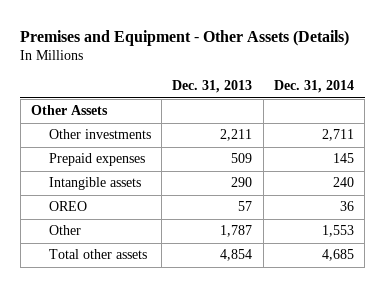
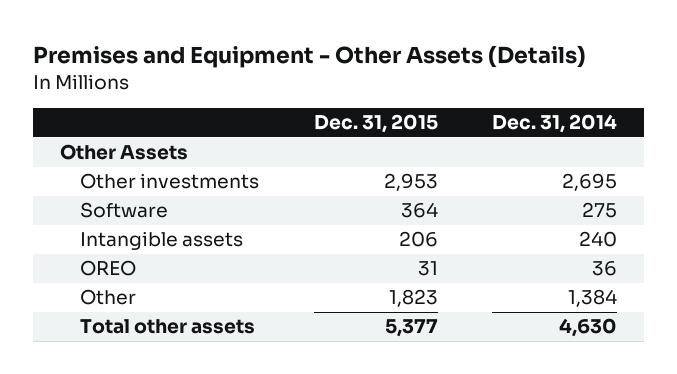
- | Dec. 31, 2013 | Dec. 31, 2014
+ | Dec. 31, 2015 | Dec. 31, 2014
- Other investments | 2,211 | 2,711
- Prepaid expenses | 509 | 145
+ Other investments | 2,953 | 2,695
+ Software | 364 | 275
- Other | 1,787 | 1,553
- Total other assets | 4,854 | 4,685
+ Other | 1,823 | 1,384
+ Total other assets | 5,377 | 4,630

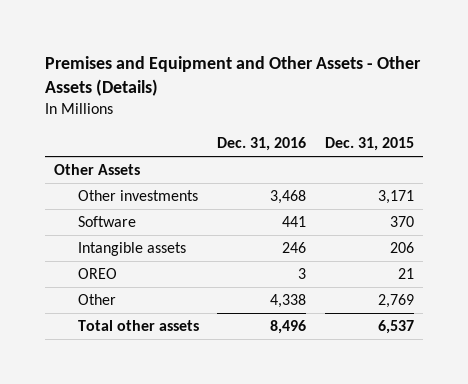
- Premises and Equipment - Other Assets (Details)
+ Premises and Equipment and Other Assets - Other Assets (Details)
- | Dec. 31, 2015 | Dec. 31, 2014
+ | Dec. 31, 2016 | Dec. 31, 2015
- Other investments | 2,953 | 2,695
- Software | 364 | 275
+ Other investments | 3,468 | 3,171
+ Software | 441 | 370
- OREO | 31 | 36
- Other | 1,823 | 1,384
- Total other assets | 5,377 | 4,630
+ OREO | 3 | 21
+ Other | 4,338 | 2,769
+ Total other assets | 8,496 | 6,537

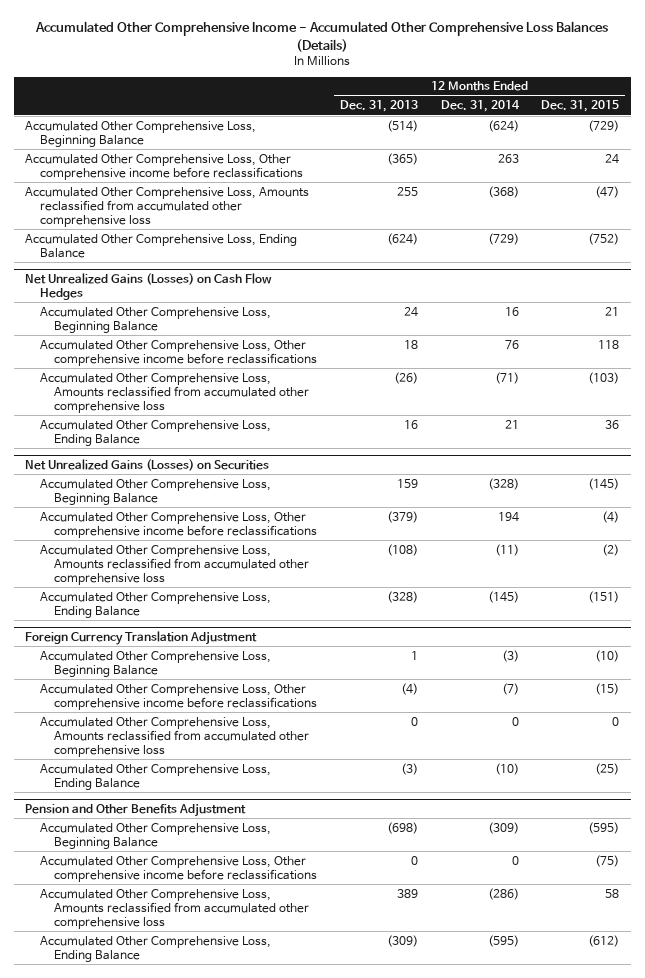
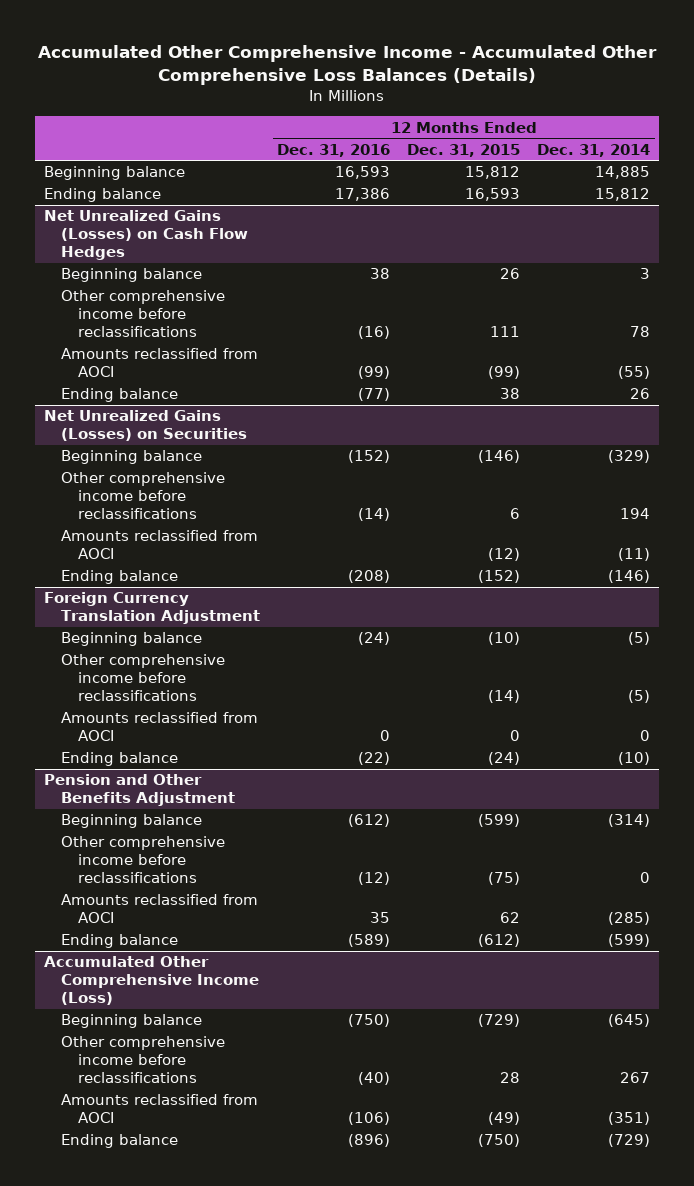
- | 12 Months Ended Dec. 31, 2013 | 12 Months Ended Dec. 31, 2014 | 12 Months Ended Dec. 31, 2015
+ | 12 Months Ended Dec. 31, 2016 | 12 Months Ended Dec. 31, 2015 | 12 Months Ended Dec. 31, 2014
- Accumulated Other Comprehensive Loss, Beginning Balance | (514) | (624) | (729)
- Accumulated Other Comprehensive Loss, Other comprehensive income before reclassifications | (365) | 263 | 24
- Accumulated Other Comprehensive Loss, Amounts reclassified from accumulated other comprehensive loss | 255 | (368) | (47)
- Accumulated Other Comprehensive Loss, Ending Balance | (624) | (729) | (752)
+ Beginning balance | 16,593 | 15,812 | 14,885
+ Ending balance | 17,386 | 16,593 | 15,812
@ Net Unrealized Gains (Losses) on Cash Flow Hedges
- Accumulated Other Comprehensive Loss, Beginning Balance | 24 | 16 | 21
- Accumulated Other Comprehensive Loss, Other comprehensive income before reclassifications | 18 | 76 | 118
- Accumulated Other Comprehensive Loss, Amounts reclassified from accumulated other comprehensive loss | (26) | (71) | (103)
- Accumulated Other Comprehensive Loss, Ending Balance | 16 | 21 | 36
+ Beginning balance | 38 | 26 | 3
+ Other comprehensive income before reclassifications | (16) | 111 | 78
+ Amounts reclassified from AOCI | (99) | (99) | (55)
+ Ending balance | (77) | 38 | 26
@ Net Unrealized Gains (Losses) on Securities
- Accumulated Other Comprehensive Loss, Beginning Balance | 159 | (328) | (145)
- Accumulated Other Comprehensive Loss, Other comprehensive income before reclassifications | (379) | 194 | (4)
- Accumulated Other Comprehensive Loss, Amounts reclassified from accumulated other comprehensive loss | (108) | (11) | (2)
- Accumulated Other Comprehensive Loss, Ending Balance | (328) | (145) | (151)
+ Beginning balance | (152) | (146) | (329)
+ Other comprehensive income before reclassifications | (14) | 6 | 194
+ Amounts reclassified from AOCI | | (12) | (11)
+ Ending balance | (208) | (152) | (146)
@ Foreign Currency Translation Adjustment
- Accumulated Other Comprehensive Loss, Beginning Balance | 1 | (3) | (10)
- Accumulated Other Comprehensive Loss, Other comprehensive income before reclassifications | (4) | (7) | (15)
- Accumulated Other Comprehensive Loss, Amounts reclassified from accumulated other comprehensive loss | 0 | 0 | 0
- Accumulated Other Comprehensive Loss, Ending Balance | (3) | (10) | (25)
+ Beginning balance | (24) | (10) | (5)
+ Other comprehensive income before reclassifications | | (14) | (5)
+ Amounts reclassified from AOCI | 0 | 0 | 0
+ Ending balance | (22) | (24) | (10)
@ Pension and Other Benefits Adjustment
- Accumulated Other Comprehensive Loss, Beginning Balance | (698) | (309) | (595)
- Accumulated Other Comprehensive Loss, Other comprehensive income before reclassifications | 0 | 0 | (75)
- Accumulated Other Comprehensive Loss, Amounts reclassified from accumulated other comprehensive loss | 389 | (286) | 58
- Accumulated Other Comprehensive Loss, Ending Balance | (309) | (595) | (612)
+ Beginning balance | (612) | (599) | (314)
+ Other comprehensive income before reclassifications | (12) | (75) | 0
+ Amounts reclassified from AOCI | 35 | 62 | (285)
+ Ending balance | (589) | (612) | (599)
+ Accumulated Other Comprehensive Income (Loss)
+ Beginning balance | (750) | (729) | (645)
+ Other comprehensive income before reclassifications | (40) | 28 | 267
+ Amounts reclassified from AOCI | (106) | (49) | (351)
+ Ending balance | (896) | (750) | (729)

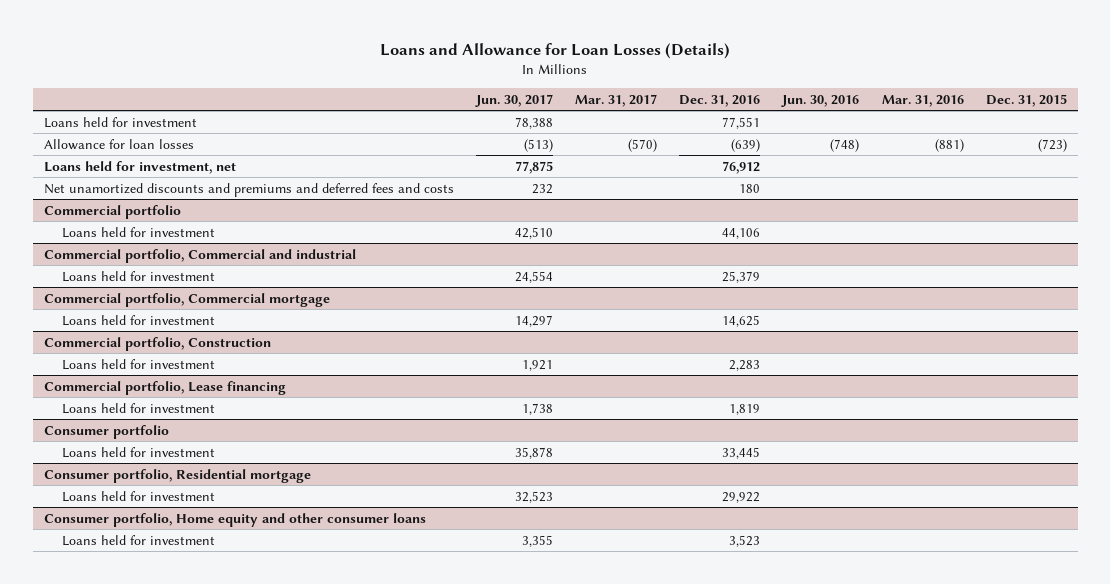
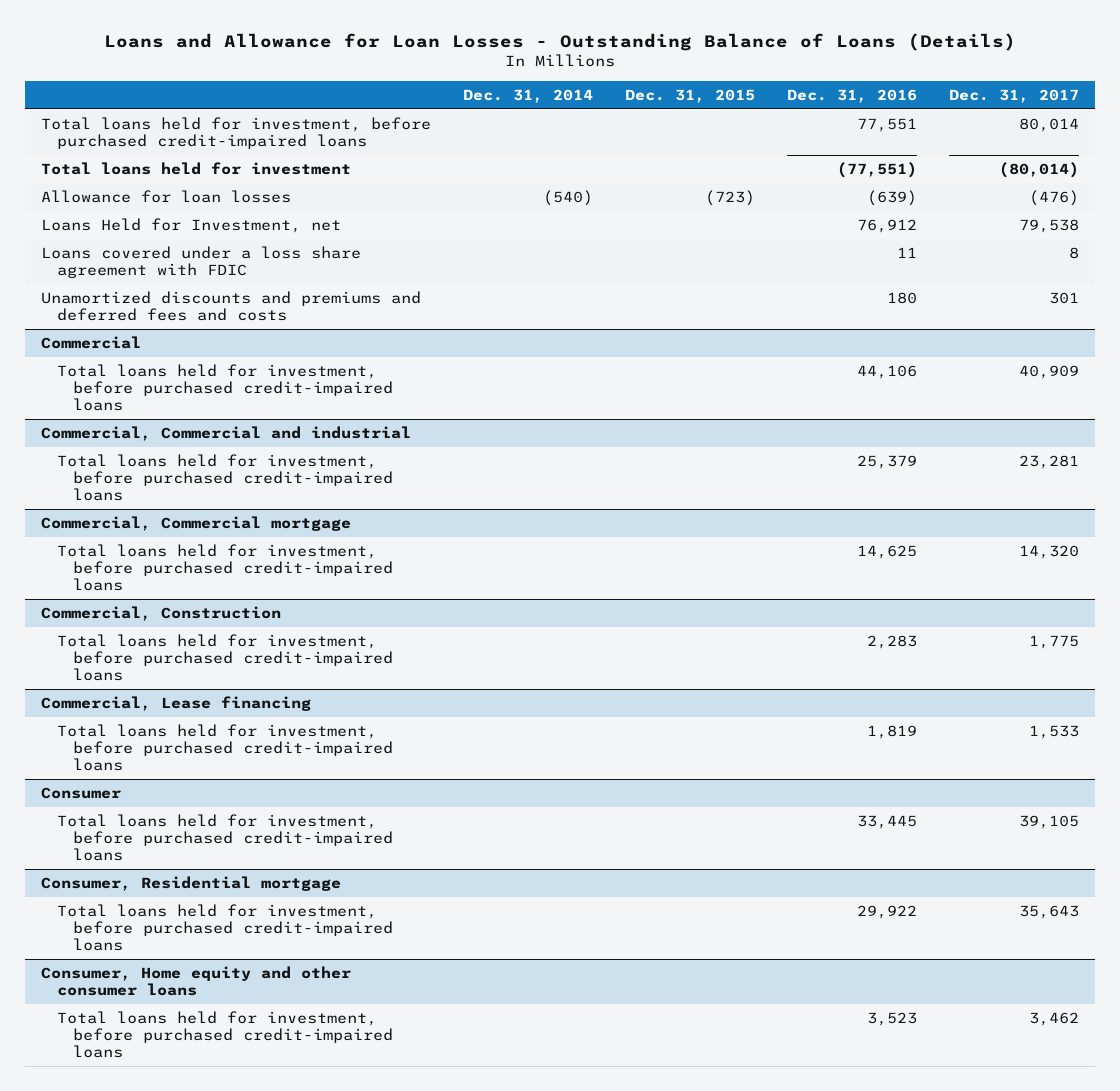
- Loans and Allowance for Loan Losses (Details)
+ Loans and Allowance for Loan Losses - Outstanding Balance of Loans (Details)
- | Jun. 30, 2017 | Mar. 31, 2017 | Dec. 31, 2016 | Jun. 30, 2016 | Mar. 31, 2016 | Dec. 31, 2015
+ | Dec. 31, 2014 | Dec. 31, 2015 | Dec. 31, 2016 | Dec. 31, 2017
- Loans held for investment | 78,388 | | 77,551 | | |
+ Total loans held for investment, before purchased credit-impaired loans | | | 77,551 | 80,014
+ Total loans held for investment | | | (77,551) | (80,014)
- Loans held for investment, net | 77,875 | | 76,912 | | |
- Net unamortized discounts and premiums and deferred fees and costs | 232 | | 180 | | |
- Commercial portfolio
- Loans held for investment | 42,510 | | 44,106 | | |
- Commercial portfolio, Commercial and industrial
- Loans held for investment | 24,554 | | 25,379 | | |
- Commercial portfolio, Commercial mortgage
- Loans held for investment | 14,297 | | 14,625 | | |
- Commercial portfolio, Construction
- Loans held for investment | 1,921 | | 2,283 | | |
- Commercial portfolio, Lease financing
- Loans held for investment | 1,738 | | 1,819 | | |
- Consumer portfolio
- Loans held for investment | 35,878 | | 33,445 | | |
- Consumer portfolio, Residential mortgage
- Loans held for investment | 32,523 | | 29,922 | | |
- Consumer portfolio, Home equity and other consumer loans
- Loans held for investment | 3,355 | | 3,523 | | |
+ Loans Held for Investment, net | | | 76,912 | 79,538
+ Loans covered under a loss share agreement with FDIC | | | 11 | 8
+ Unamortized discounts and premiums and deferred fees and costs | | | 180 | 301
+ Commercial
+ Total loans held for investment, before purchased credit-impaired loans | | | 44,106 | 40,909
+ Commercial, Commercial and industrial
+ Total loans held for investment, before purchased credit-impaired loans | | | 25,379 | 23,281
+ Commercial, Commercial mortgage
+ Total loans held for investment, before purchased credit-impaired loans | | | 14,625 | 14,320
+ Commercial, Construction
+ Total loans held for investment, before purchased credit-impaired loans | | | 2,283 | 1,775
+ Commercial, Lease financing
+ Total loans held for investment, before purchased credit-impaired loans | | | 1,819 | 1,533
+ Consumer
+ Total loans held for investment, before purchased credit-impaired loans | | | 33,445 | 39,105
+ Consumer, Residential mortgage
+ Total loans held for investment, before purchased credit-impaired loans | | | 29,922 | 35,643
+ Consumer, Home equity and other consumer loans
+ Total loans held for investment, before purchased credit-impaired loans | | | 3,523 | 3,462

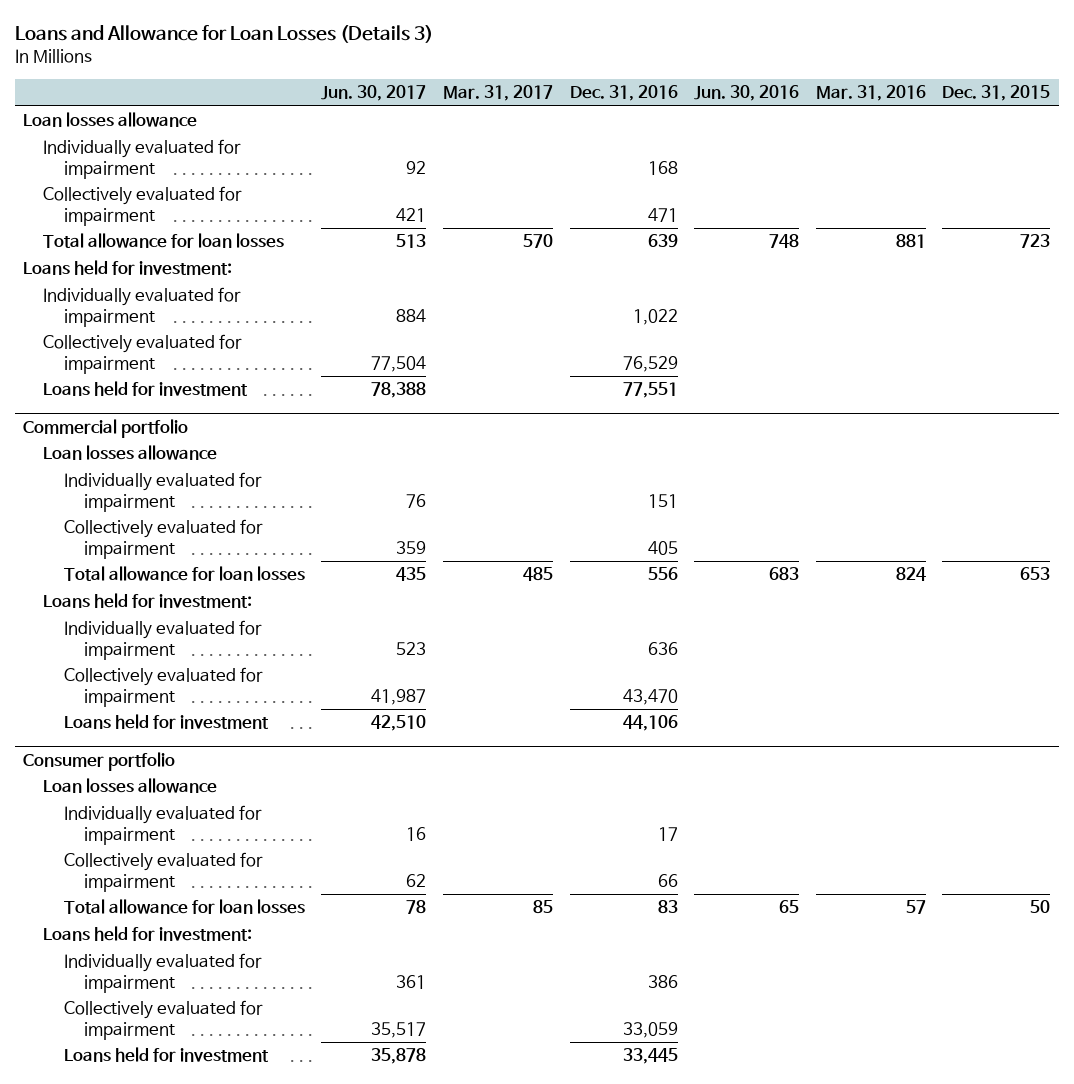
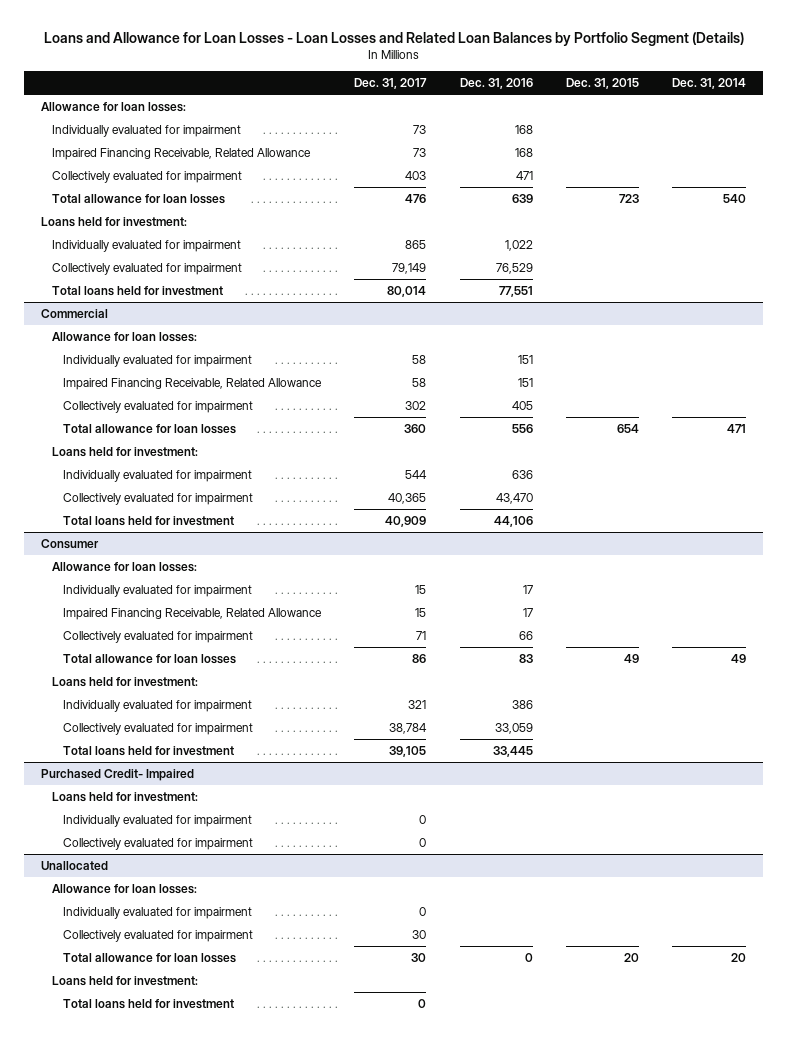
- Loans and Allowance for Loan Losses (Details 3)
+ Loans and Allowance for Loan Losses - Loan Losses and Related Loan Balances by Portfolio Segment (Details)
- | Jun. 30, 2017 | Mar. 31, 2017 | Dec. 31, 2016 | Jun. 30, 2016 | Mar. 31, 2016 | Dec. 31, 2015
+ | Dec. 31, 2017 | Dec. 31, 2016 | Dec. 31, 2015 | Dec. 31, 2014
- Loan losses allowance
+ Allowance for loan losses:
+ Impaired Financing Receivable, Related Allowance | 73 | 168 | |
- Loans held for investment | 78,388 | | 77,551 | | |
- Commercial portfolio
- Loan losses allowance
+ Total loans held for investment | 80,014 | 77,551 | |
+ Commercial
+ Allowance for loan losses:
+ Impaired Financing Receivable, Related Allowance | 58 | 151 | |
- Total allowance for loan losses | 435 | 485 | 556 | 683 | 824 | 653
+ Total allowance for loan losses | 360 | 556 | 654 | 471
- Loans held for investment | 42,510 | | 44,106 | | |
- Consumer portfolio
- Loan losses allowance
+ Total loans held for investment | 40,909 | 44,106 | |
+ Consumer
+ Allowance for loan losses:
+ Impaired Financing Receivable, Related Allowance | 15 | 17 | |
- Total allowance for loan losses | 78 | 85 | 83 | 65 | 57 | 50
+ Total allowance for loan losses | 86 | 83 | 49 | 49
- Loans held for investment | 35,878 | | 33,445 | | |
+ Total loans held for investment | 39,105 | 33,445 | |
+ Purchased Credit- Impaired
+ Loans held for investment:
+ Individually evaluated for impairment | 0 | | |
+ Collectively evaluated for impairment | 0 | | |
+ Unallocated
+ Allowance for loan losses:
+ Individually evaluated for impairment | 0 | | |
+ Collectively evaluated for impairment | 30 | | |
+ Total allowance for loan losses | 30 | 0 | 20 | 20
+ Loans held for investment:
+ Total loans held for investment | 0 | | |

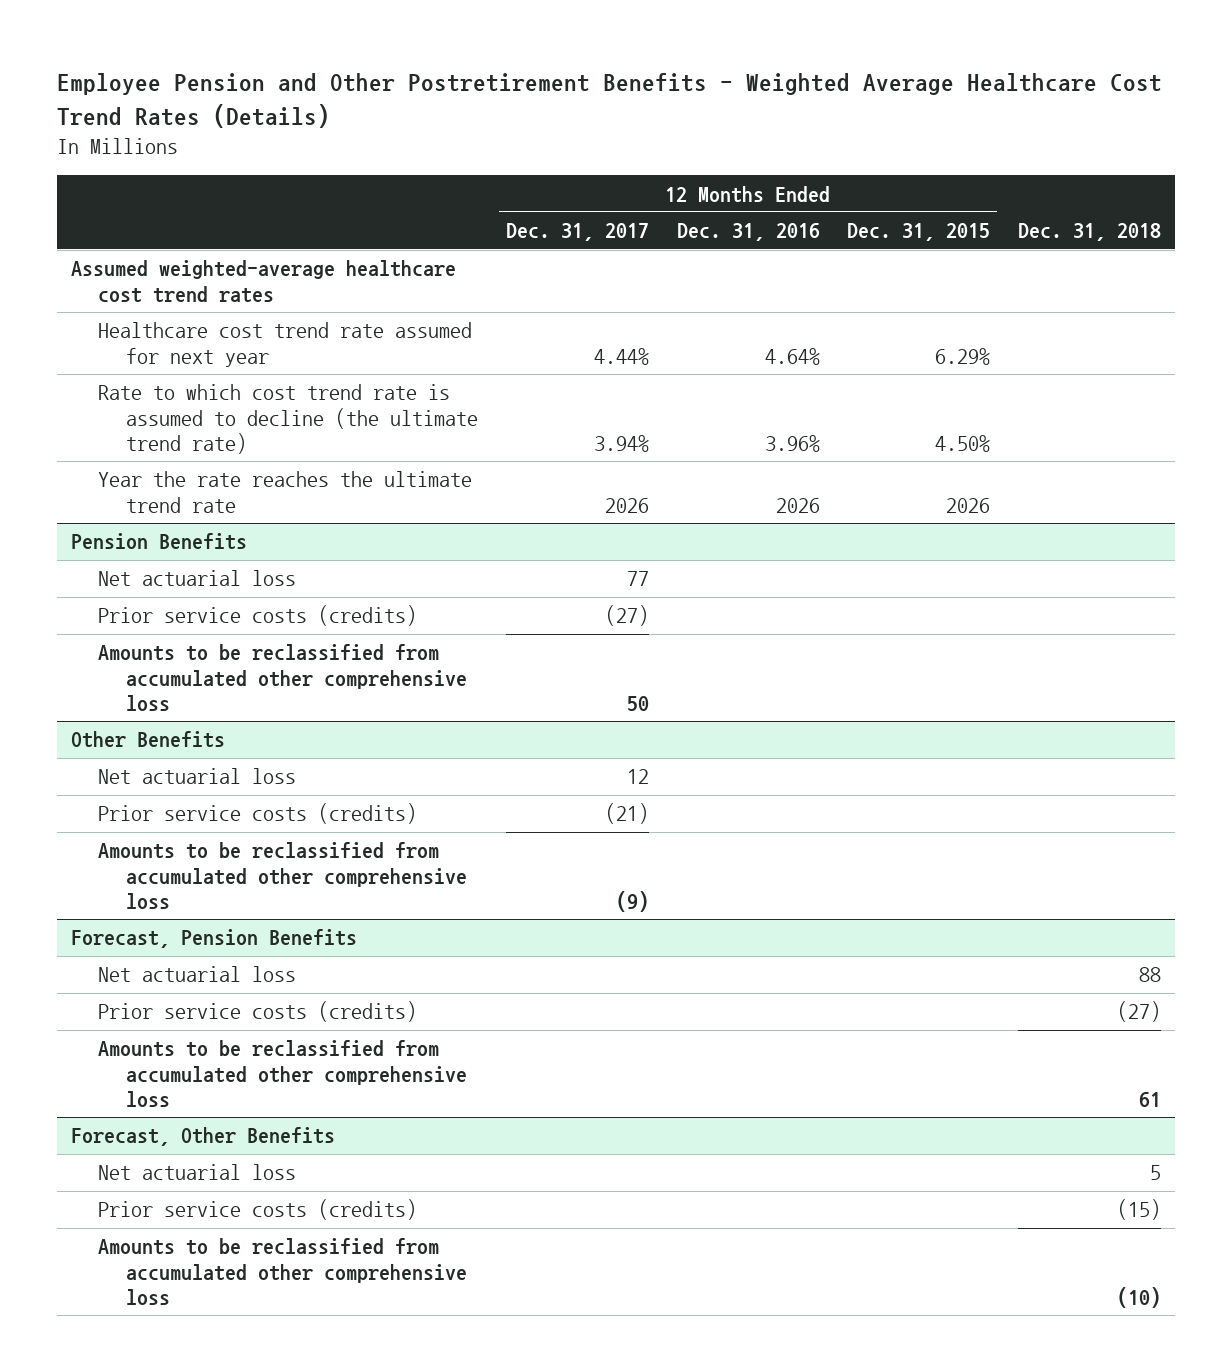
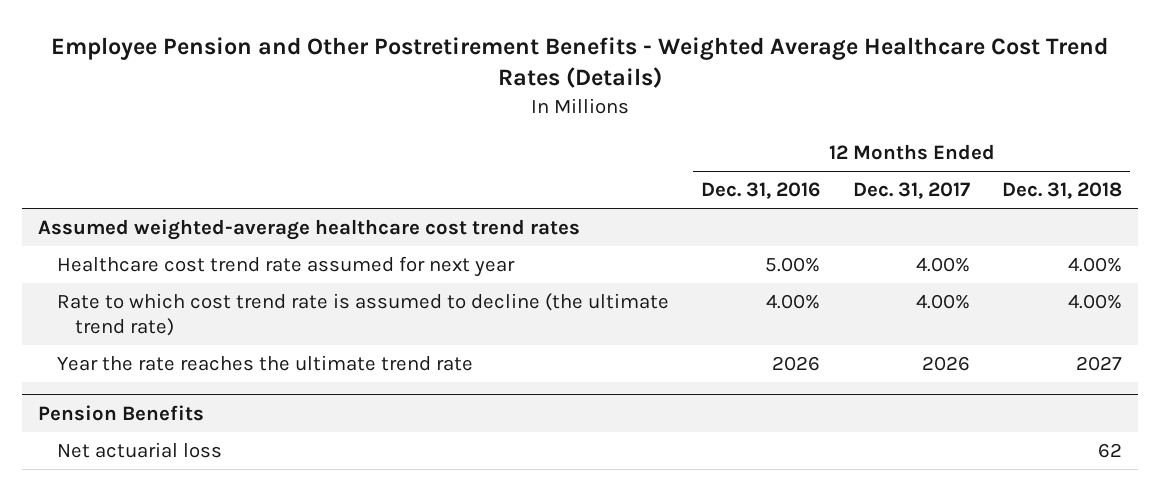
- | 12 Months Ended Dec. 31, 2017 | 12 Months Ended Dec. 31, 2016 | 12 Months Ended Dec. 31, 2015 | Dec. 31, 2018
+ | 12 Months Ended Dec. 31, 2016 | 12 Months Ended Dec. 31, 2017 | 12 Months Ended Dec. 31, 2018
- Healthcare cost trend rate assumed for next year | 4.44% | 4.64% | 6.29% |
- Rate to which cost trend rate is assumed to decline (the ultimate trend rate) | 3.94% | 3.96% | 4.50% |
+ Healthcare cost trend rate assumed for next year | 5.00% | 4.00% | 4.00%
+ Rate to which cost trend rate is assumed to decline (the ultimate trend rate) | 4.00% | 4.00% | 4.00%
@ Pension Benefits
- Net actuarial loss | 77 | | |
- Prior service costs (credits) | (27) | | |
- Amounts to be reclassified from accumulated other comprehensive loss | 50 | | |
- Other Benefits
- Net actuarial loss | 12 | | |
- Prior service costs (credits) | (21) | | |
- Amounts to be reclassified from accumulated other comprehensive loss | (9) | | |
- Forecast, Pension Benefits
- Prior service costs (credits) | | | | (27)
- Amounts to be reclassified from accumulated other comprehensive loss | | | | 61
- Forecast, Other Benefits
- Net actuarial loss | | | | 5
- Prior service costs (credits) | | | | (15)
- Amounts to be reclassified from accumulated other comprehensive loss | | | | (10)

